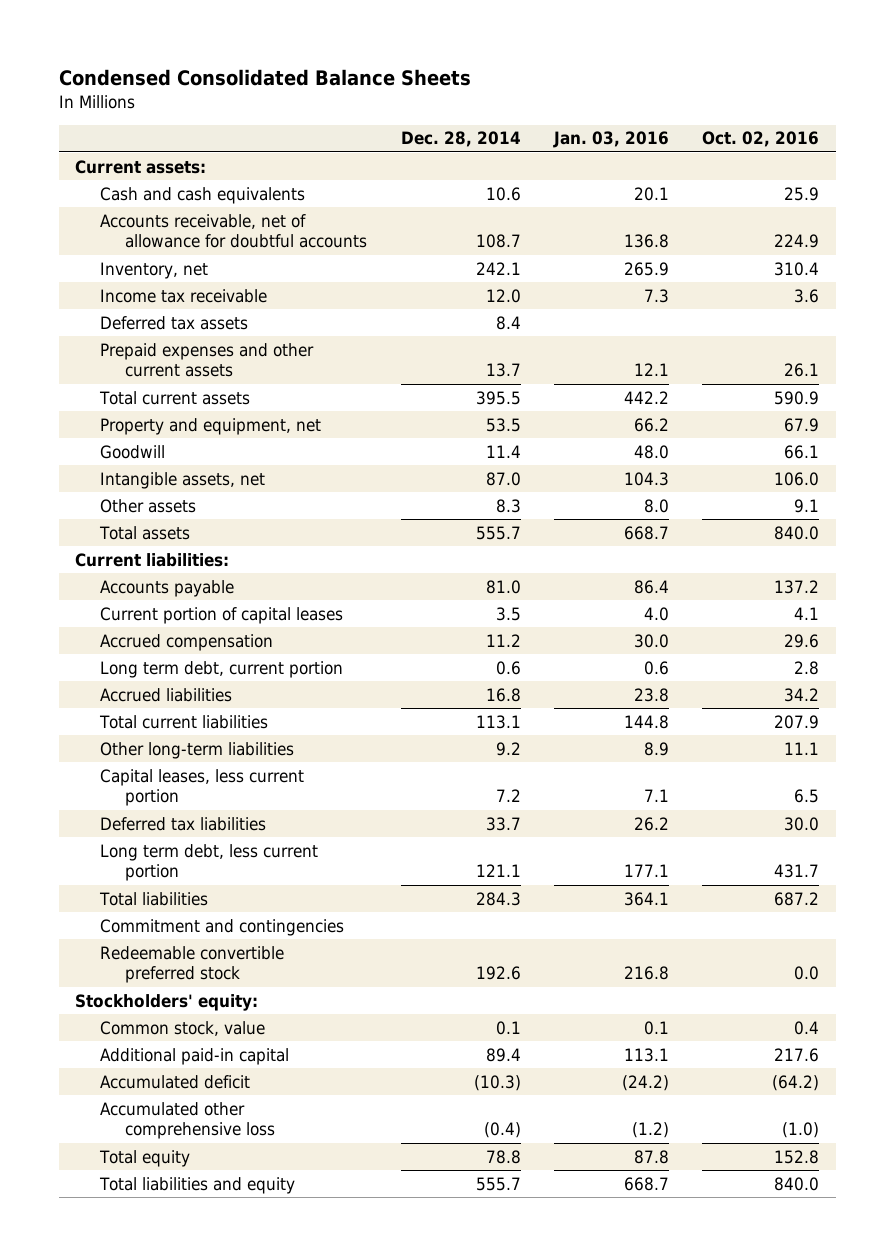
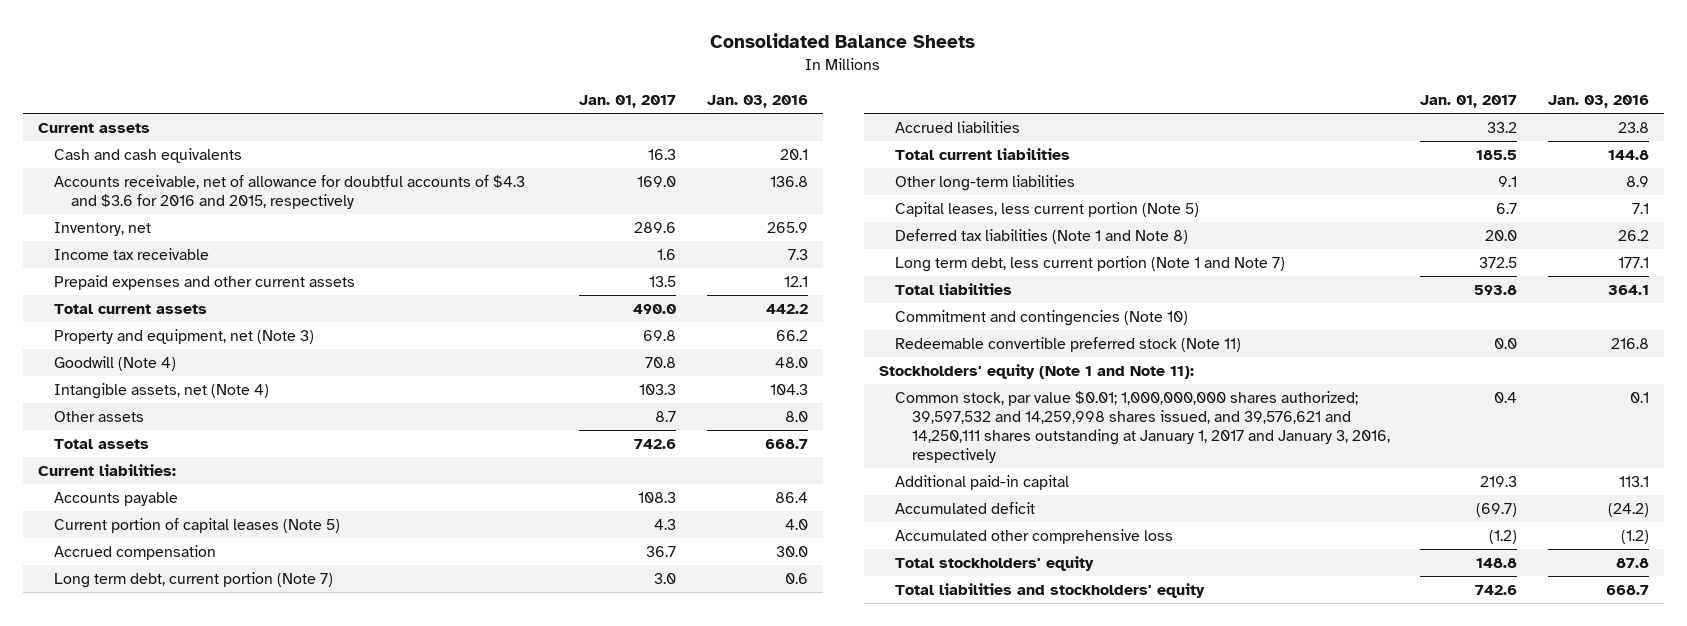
- Condensed Consolidated Balance Sheets
+ Consolidated Balance Sheets
- | Dec. 28, 2014 | Jan. 03, 2016 | Oct. 02, 2016
+ | Jan. 01, 2017 | Jan. 03, 2016
- Current assets:
+ Current assets
- Accounts receivable, net of allowance for doubtful accounts | 108.7 | 136.8 | 224.9
+ Accounts receivable, net of allowance for doubtful accounts of $4.3 and $3.6 for 2016 and 2015, respectively | 169.0 | 136.8
- Deferred tax assets | 8.4 | |
- Property and equipment, net | 53.5 | 66.2 | 67.9
- Goodwill | 11.4 | 48.0 | 66.1
- Intangible assets, net | 87.0 | 104.3 | 106.0
+ Property and equipment, net (Note 3) | 69.8 | 66.2
+ Goodwill (Note 4) | 70.8 | 48.0
+ Intangible assets, net (Note 4) | 103.3 | 104.3
- Current portion of capital leases | 3.5 | 4.0 | 4.1
+ Current portion of capital leases (Note 5) | 4.3 | 4.0
- Long term debt, current portion | 0.6 | 0.6 | 2.8
+ Long term debt, current portion (Note 7) | 3.0 | 0.6
- Capital leases, less current portion | 7.2 | 7.1 | 6.5
- Deferred tax liabilities | 33.7 | 26.2 | 30.0
- Long term debt, less current portion | 121.1 | 177.1 | 431.7
+ Capital leases, less current portion (Note 5) | 6.7 | 7.1
+ Deferred tax liabilities (Note 1 and Note 8) | 20.0 | 26.2
+ Long term debt, less current portion (Note 1 and Note 7) | 372.5 | 177.1
- Commitment and contingencies
- Redeemable convertible preferred stock | 192.6 | 216.8 | 0.0
- Stockholders' equity:
- Common stock, value | 0.1 | 0.1 | 0.4
+ Commitment and contingencies (Note 10)
+ Redeemable convertible preferred stock (Note 11) | 0.0 | 216.8
+ Stockholders' equity (Note 1 and Note 11):
+ Common stock, par value $0.01; 1,000,000,000 shares authorized; 39,597,532 and 14,259,998 shares issued, and 39,576,621 and 14,250,111 shares outstanding at January 1, 2017 and January 3, 2016, respectively | 0.4 | 0.1
- Total equity | 78.8 | 87.8 | 152.8
- Total liabilities and equity | 555.7 | 668.7 | 840.0
+ Total stockholders' equity | 148.8 | 87.8
+ Total liabilities and stockholders' equity | 742.6 | 668.7

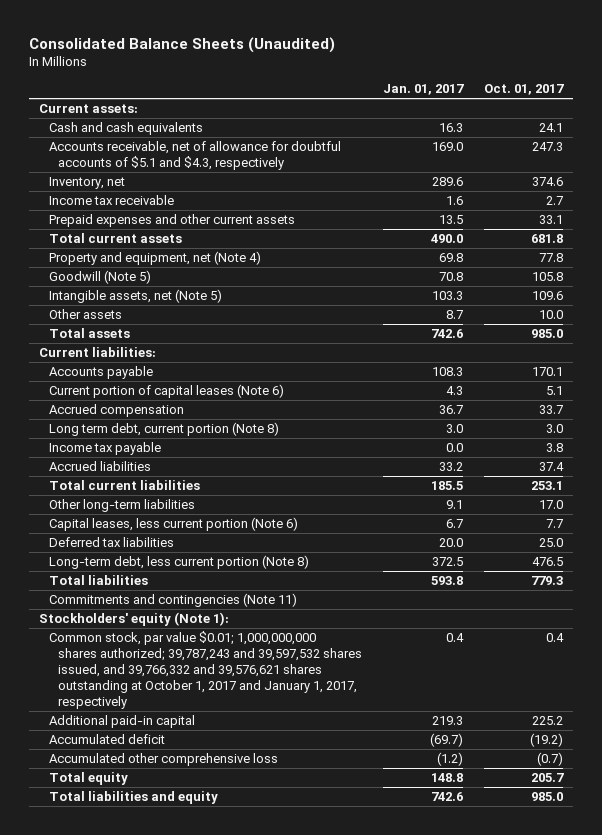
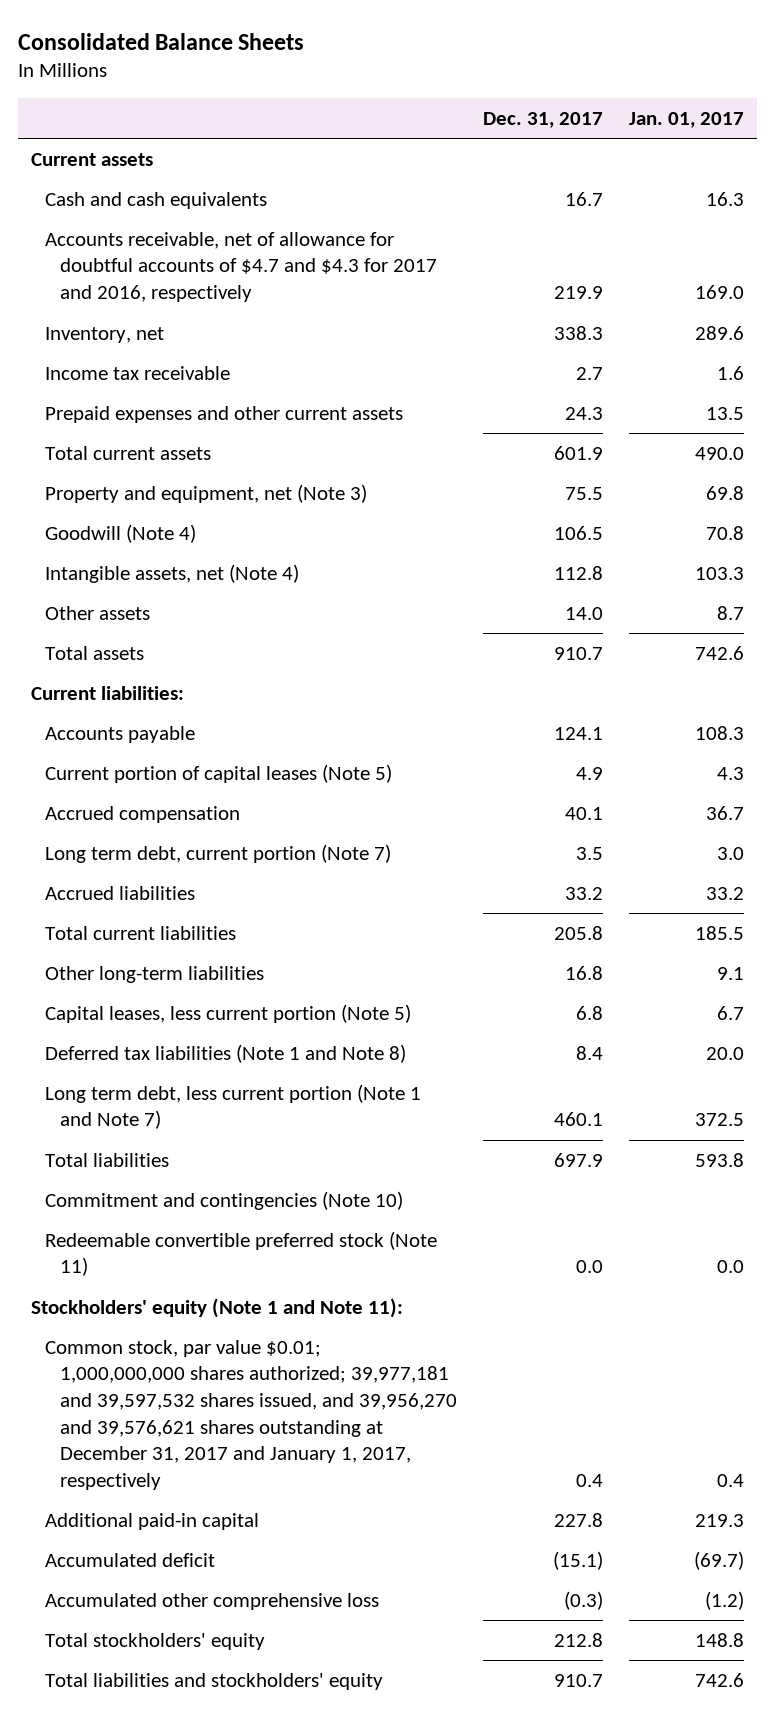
- Consolidated Balance Sheets (Unaudited)
+ Consolidated Balance Sheets
- | Jan. 01, 2017 | Oct. 01, 2017
+ | Dec. 31, 2017 | Jan. 01, 2017
- Current assets:
+ Current assets
- Accounts receivable, net of allowance for doubtful accounts of $5.1 and $4.3, respectively | 169.0 | 247.3
+ Accounts receivable, net of allowance for doubtful accounts of $4.7 and $4.3 for 2017 and 2016, respectively | 219.9 | 169.0
- Property and equipment, net (Note 4) | 69.8 | 77.8
- Goodwill (Note 5) | 70.8 | 105.8
- Intangible assets, net (Note 5) | 103.3 | 109.6
+ Property and equipment, net (Note 3) | 75.5 | 69.8
+ Goodwill (Note 4) | 106.5 | 70.8
+ Intangible assets, net (Note 4) | 112.8 | 103.3
- Current portion of capital leases (Note 6) | 4.3 | 5.1
+ Current portion of capital leases (Note 5) | 4.9 | 4.3
- Long term debt, current portion (Note 8) | 3.0 | 3.0
- Income tax payable | 0.0 | 3.8
+ Long term debt, current portion (Note 7) | 3.5 | 3.0
- Capital leases, less current portion (Note 6) | 6.7 | 7.7
- Deferred tax liabilities | 20.0 | 25.0
- Long-term debt, less current portion (Note 8) | 372.5 | 476.5
+ Capital leases, less current portion (Note 5) | 6.8 | 6.7
+ Deferred tax liabilities (Note 1 and Note 8) | 8.4 | 20.0
+ Long term debt, less current portion (Note 1 and Note 7) | 460.1 | 372.5
- Commitments and contingencies (Note 11)
- Stockholders' equity (Note 1):
- Common stock, par value $0.01; 1,000,000,000 shares authorized; 39,787,243 and 39,597,532 shares issued, and 39,766,332 and 39,576,621 shares outstanding at October 1, 2017 and January 1, 2017, respectively | 0.4 | 0.4
+ Commitment and contingencies (Note 10)
+ Redeemable convertible preferred stock (Note 11) | 0.0 | 0.0
+ Stockholders' equity (Note 1 and Note 11):
+ Common stock, par value $0.01; 1,000,000,000 shares authorized; 39,977,181 and 39,597,532 shares issued, and 39,956,270 and 39,576,621 shares outstanding at December 31, 2017 and January 1, 2017, respectively | 0.4 | 0.4
- Total equity | 148.8 | 205.7
- Total liabilities and equity | 742.6 | 985.0
+ Total stockholders' equity | 212.8 | 148.8
+ Total liabilities and stockholders' equity | 910.7 | 742.6

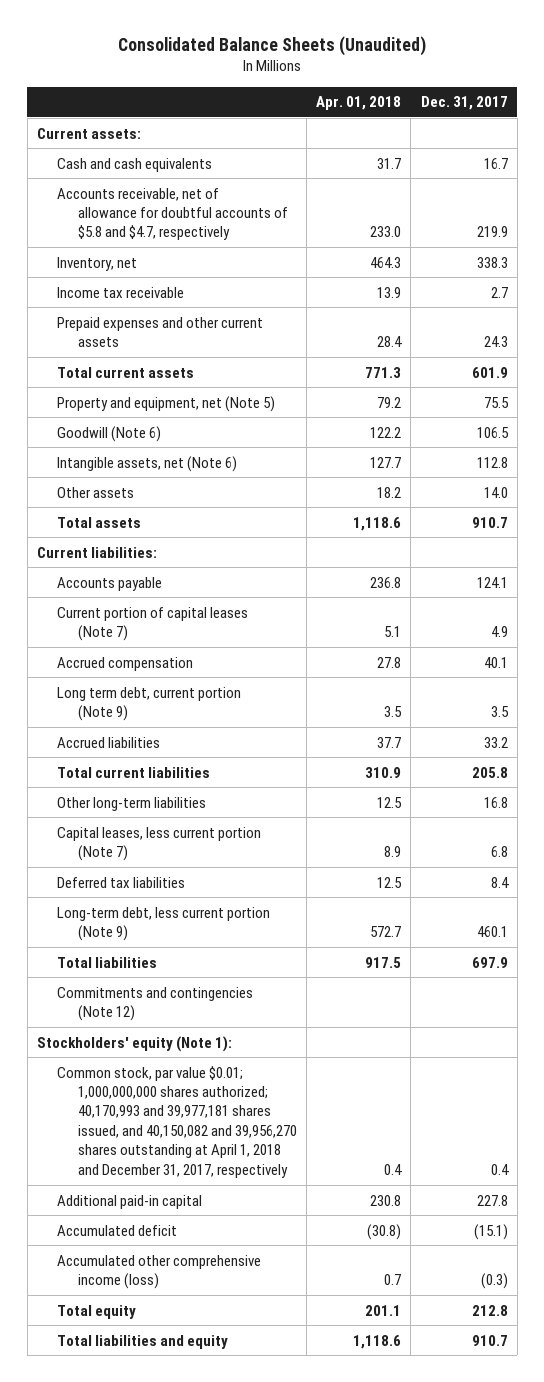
- Consolidated Balance Sheets
+ Consolidated Balance Sheets (Unaudited)
- | Dec. 31, 2017 | Jan. 01, 2017
+ | Apr. 01, 2018 | Dec. 31, 2017
- Current assets
+ Current assets:
- Accounts receivable, net of allowance for doubtful accounts of $4.7 and $4.3 for 2017 and 2016, respectively | 219.9 | 169.0
+ Accounts receivable, net of allowance for doubtful accounts of $5.8 and $4.7, respectively | 233.0 | 219.9
- Property and equipment, net (Note 3) | 75.5 | 69.8
- Goodwill (Note 4) | 106.5 | 70.8
- Intangible assets, net (Note 4) | 112.8 | 103.3
+ Property and equipment, net (Note 5) | 79.2 | 75.5
+ Goodwill (Note 6) | 122.2 | 106.5
+ Intangible assets, net (Note 6) | 127.7 | 112.8
- Current portion of capital leases (Note 5) | 4.9 | 4.3
+ Current portion of capital leases (Note 7) | 5.1 | 4.9
- Long term debt, current portion (Note 7) | 3.5 | 3.0
+ Long term debt, current portion (Note 9) | 3.5 | 3.5
- Capital leases, less current portion (Note 5) | 6.8 | 6.7
- Deferred tax liabilities (Note 1 and Note 8) | 8.4 | 20.0
- Long term debt, less current portion (Note 1 and Note 7) | 460.1 | 372.5
+ Capital leases, less current portion (Note 7) | 8.9 | 6.8
+ Deferred tax liabilities | 12.5 | 8.4
+ Long-term debt, less current portion (Note 9) | 572.7 | 460.1
- Commitment and contingencies (Note 10)
- Redeemable convertible preferred stock (Note 11) | 0.0 | 0.0
- Stockholders' equity (Note 1 and Note 11):
- Common stock, par value $0.01; 1,000,000,000 shares authorized; 39,977,181 and 39,597,532 shares issued, and 39,956,270 and 39,576,621 shares outstanding at December 31, 2017 and January 1, 2017, respectively | 0.4 | 0.4
+ Commitments and contingencies (Note 12)
+ Stockholders' equity (Note 1):
+ Common stock, par value $0.01; 1,000,000,000 shares authorized; 40,170,993 and 39,977,181 shares issued, and 40,150,082 and 39,956,270 shares outstanding at April 1, 2018 and December 31, 2017, respectively | 0.4 | 0.4
- Accumulated other comprehensive loss | (0.3) | (1.2)
- Total stockholders' equity | 212.8 | 148.8
- Total liabilities and stockholders' equity | 910.7 | 742.6
+ Accumulated other comprehensive income (loss) | 0.7 | (0.3)
+ Total equity | 201.1 | 212.8
+ Total liabilities and equity | 1,118.6 | 910.7

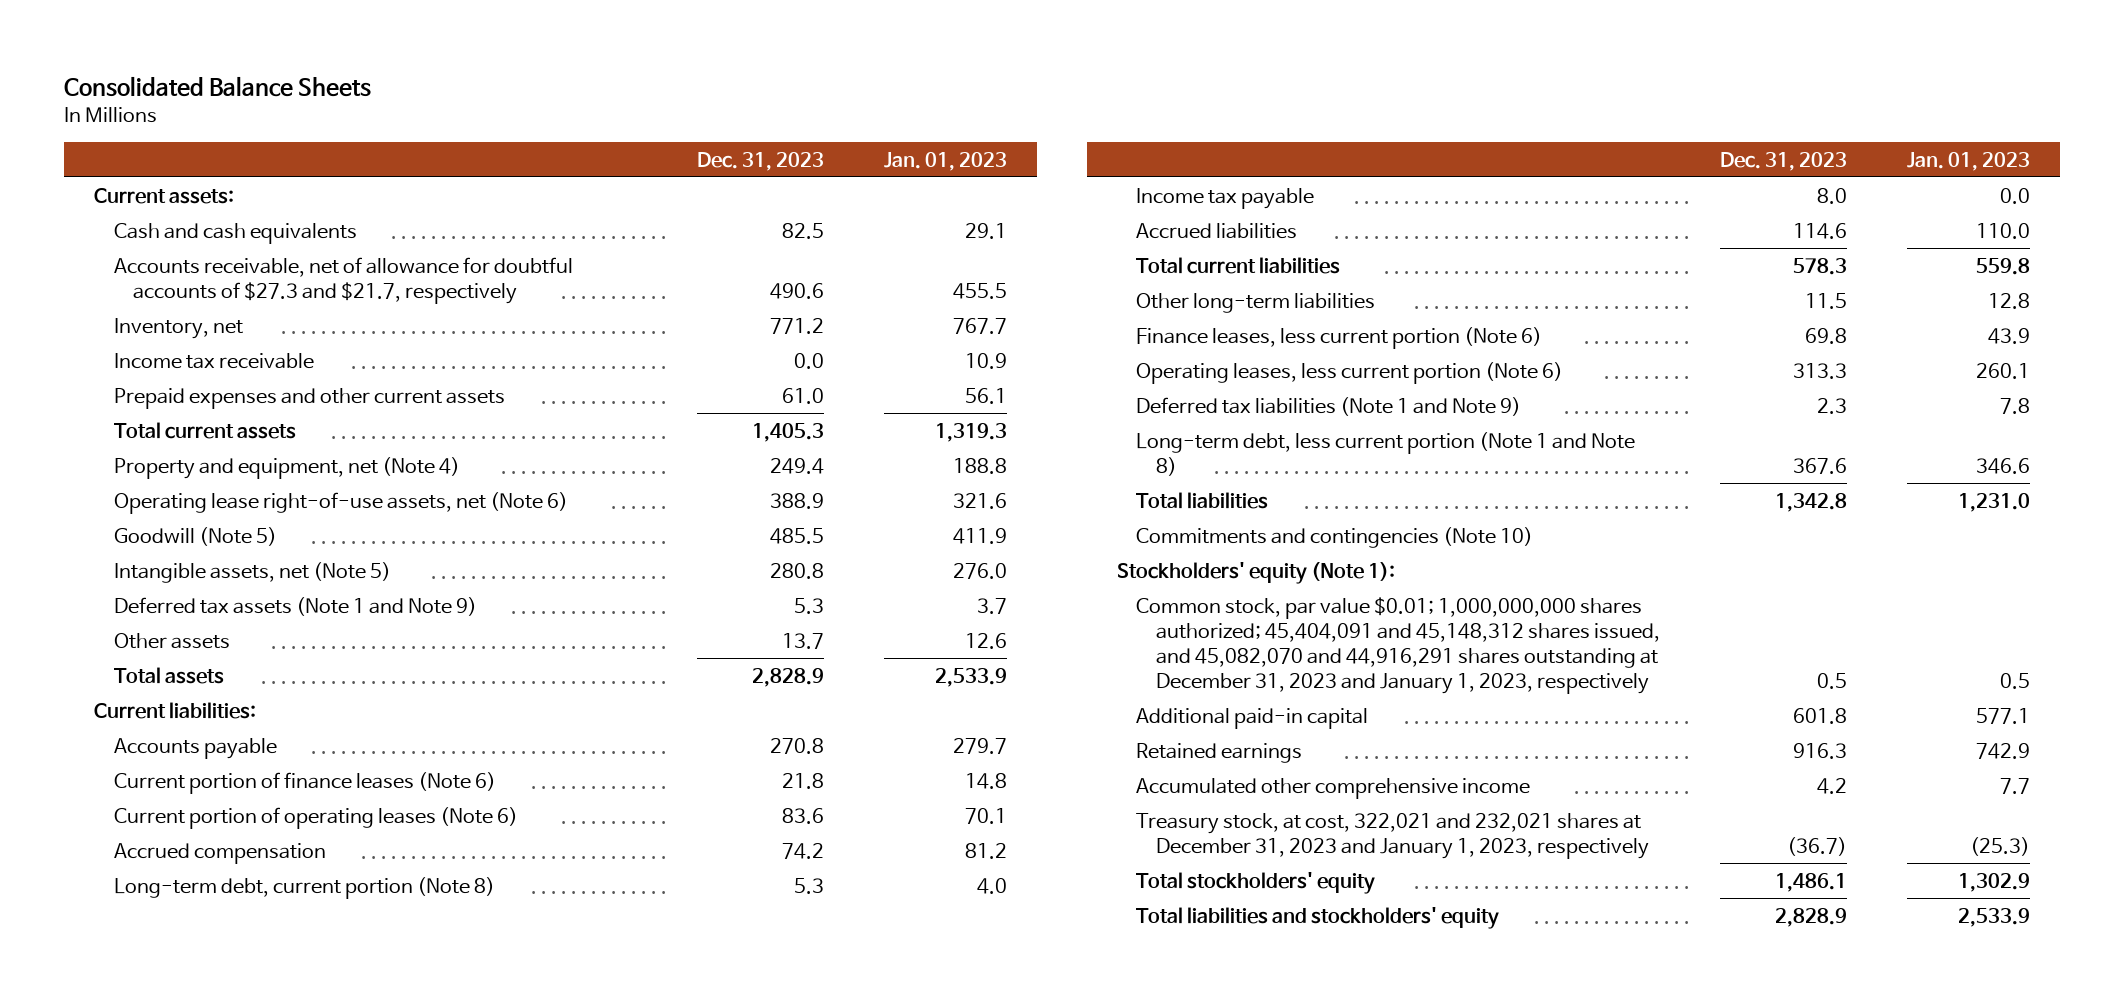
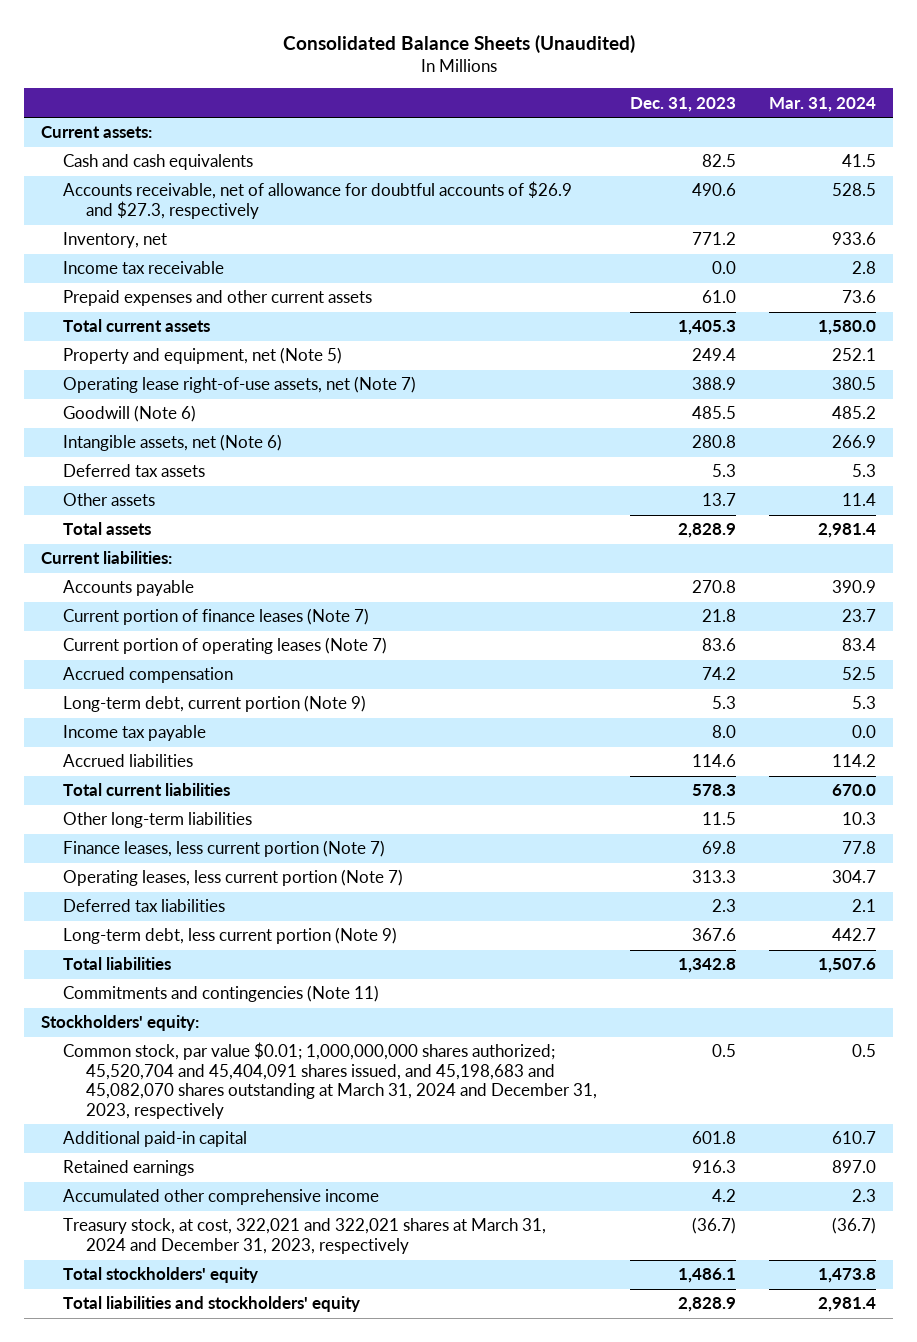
- Consolidated Balance Sheets
+ Consolidated Balance Sheets (Unaudited)
- | Dec. 31, 2023 | Jan. 01, 2023
+ | Dec. 31, 2023 | Mar. 31, 2024
- Accounts receivable, net of allowance for doubtful accounts of $27.3 and $21.7, respectively | 490.6 | 455.5
+ Accounts receivable, net of allowance for doubtful accounts of $26.9 and $27.3, respectively | 490.6 | 528.5
- Property and equipment, net (Note 4) | 249.4 | 188.8
- Operating lease right-of-use assets, net (Note 6) | 388.9 | 321.6
- Goodwill (Note 5) | 485.5 | 411.9
- Intangible assets, net (Note 5) | 280.8 | 276.0
- Deferred tax assets (Note 1 and Note 9) | 5.3 | 3.7
+ Property and equipment, net (Note 5) | 249.4 | 252.1
+ Operating lease right-of-use assets, net (Note 7) | 388.9 | 380.5
+ Goodwill (Note 6) | 485.5 | 485.2
+ Intangible assets, net (Note 6) | 280.8 | 266.9
+ Deferred tax assets | 5.3 | 5.3
- Current portion of finance leases (Note 6) | 21.8 | 14.8
- Current portion of operating leases (Note 6) | 83.6 | 70.1
+ Current portion of finance leases (Note 7) | 21.8 | 23.7
+ Current portion of operating leases (Note 7) | 83.6 | 83.4
- Long-term debt, current portion (Note 8) | 5.3 | 4.0
+ Long-term debt, current portion (Note 9) | 5.3 | 5.3
- Finance leases, less current portion (Note 6) | 69.8 | 43.9
- Operating leases, less current portion (Note 6) | 313.3 | 260.1
- Deferred tax liabilities (Note 1 and Note 9) | 2.3 | 7.8
- Long-term debt, less current portion (Note 1 and Note 8) | 367.6 | 346.6
+ Finance leases, less current portion (Note 7) | 69.8 | 77.8
+ Operating leases, less current portion (Note 7) | 313.3 | 304.7
+ Deferred tax liabilities | 2.3 | 2.1
+ Long-term debt, less current portion (Note 9) | 367.6 | 442.7
- Commitments and contingencies (Note 10)
- Stockholders' equity (Note 1):
- Common stock, par value $0.01; 1,000,000,000 shares authorized; 45,404,091 and 45,148,312 shares issued, and 45,082,070 and 44,916,291 shares outstanding at December 31, 2023 and January 1, 2023, respectively | 0.5 | 0.5
+ Commitments and contingencies (Note 11)
+ Stockholders' equity:
+ Common stock, par value $0.01; 1,000,000,000 shares authorized; 45,520,704 and 45,404,091 shares issued, and 45,198,683 and 45,082,070 shares outstanding at March 31, 2024 and December 31, 2023, respectively | 0.5 | 0.5
- Treasury stock, at cost, 322,021 and 232,021 shares at December 31, 2023 and January 1, 2023, respectively | (36.7) | (25.3)
+ Treasury stock, at cost, 322,021 and 322,021 shares at March 31, 2024 and December 31, 2023, respectively | (36.7) | (36.7)

